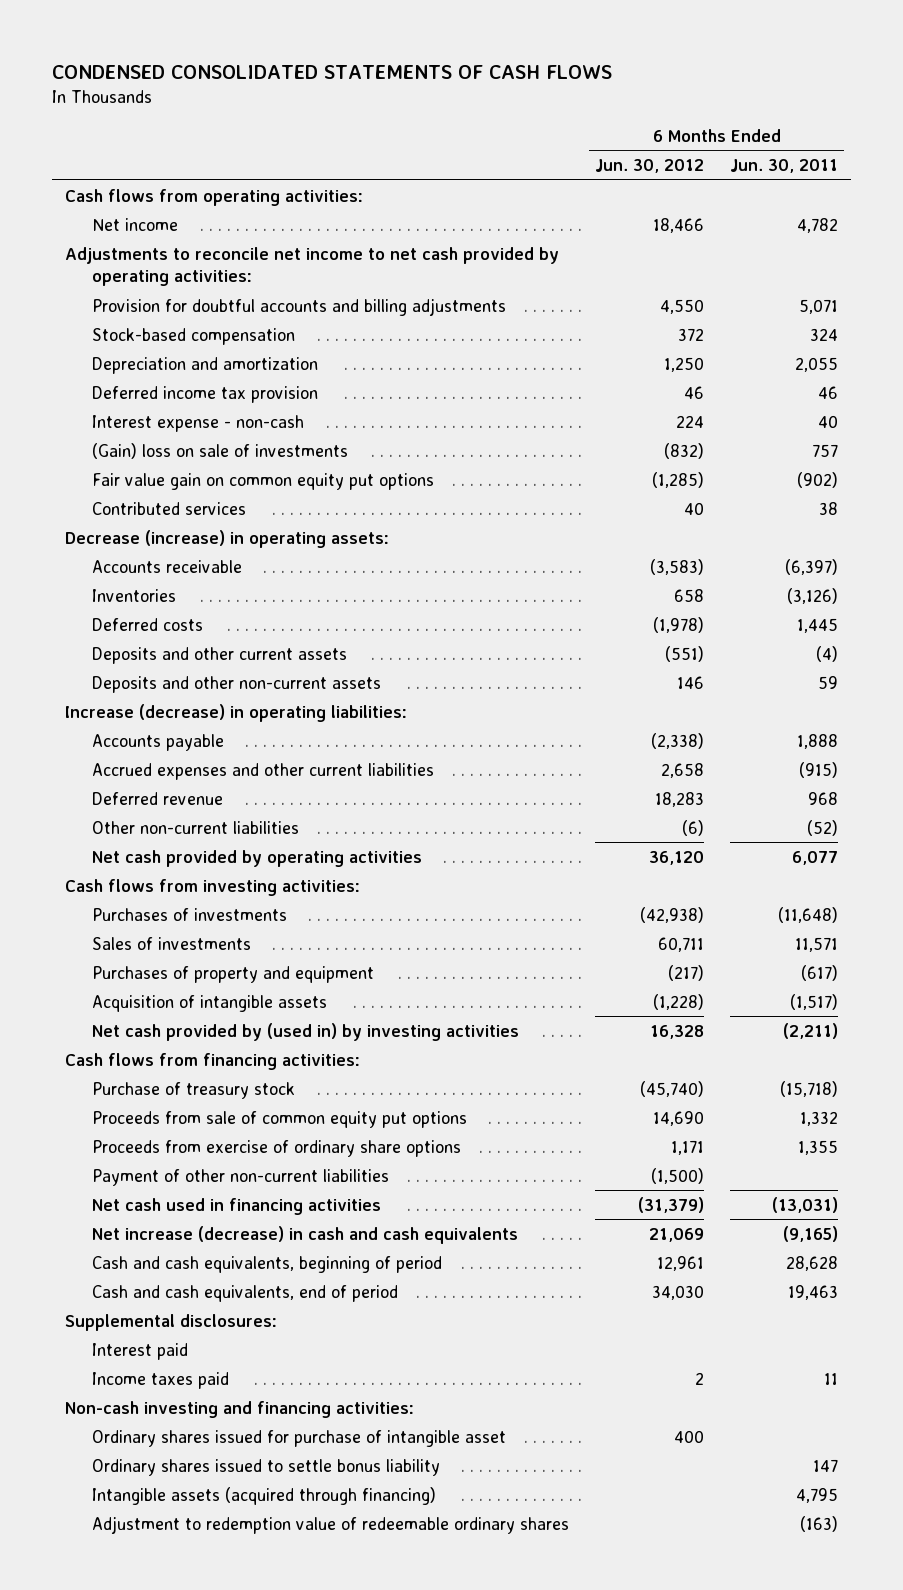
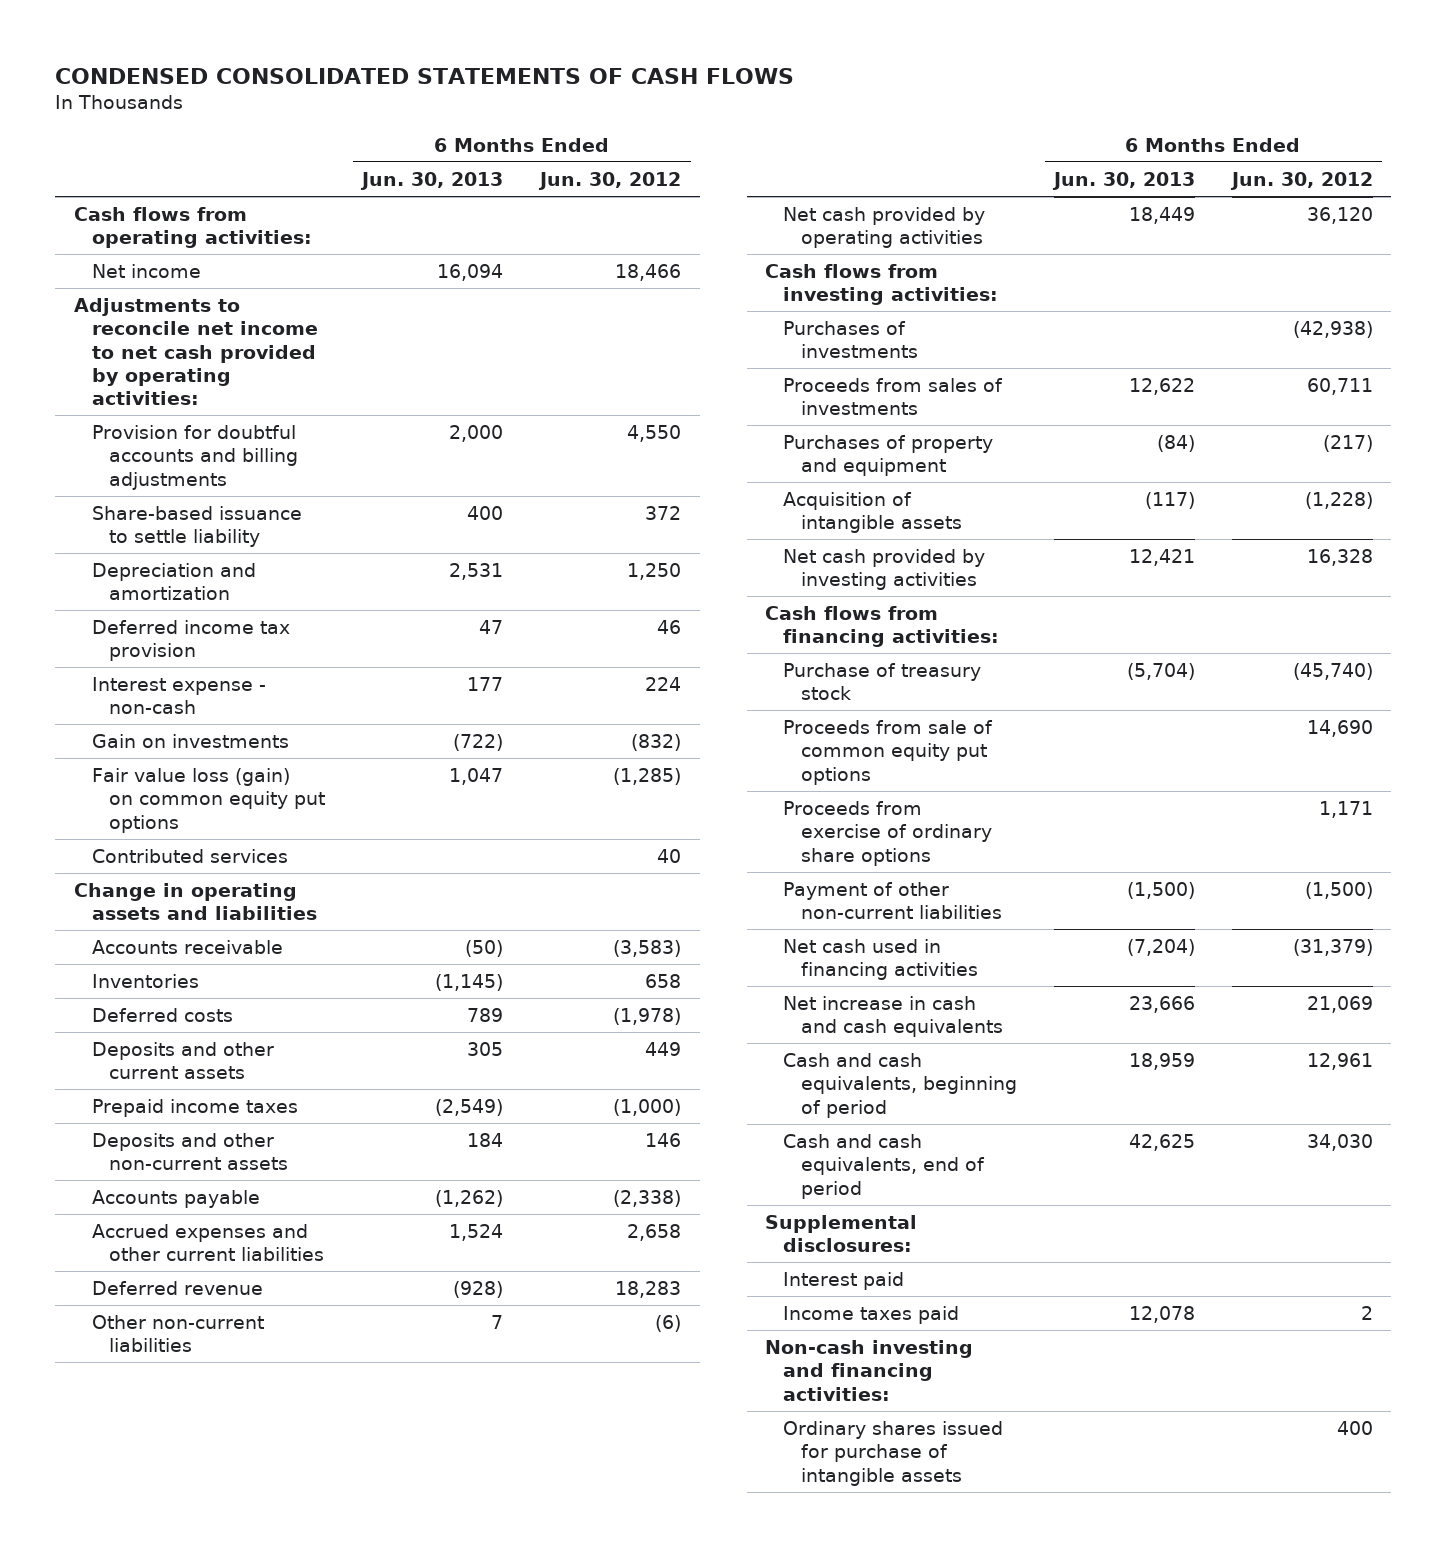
- | 6 Months Ended Jun. 30, 2012 | 6 Months Ended Jun. 30, 2011
+ | 6 Months Ended Jun. 30, 2013 | 6 Months Ended Jun. 30, 2012
- Stock-based compensation | 372 | 324
+ Share-based issuance to settle liability | 400 | 372
- (Gain) loss on sale of investments | (832) | 757
- Fair value gain on common equity put options | (1,285) | (902)
+ Gain on investments | (722) | (832)
+ Fair value loss (gain) on common equity put options | 1,047 | (1,285)
- Decrease (increase) in operating assets:
+ Change in operating assets and liabilities
- Deposits and other current assets | (551) | (4)
+ Deposits and other current assets | 305 | 449
+ Prepaid income taxes | (2,549) | (1,000)
- Increase (decrease) in operating liabilities:
- Sales of investments | 60,711 | 11,571
+ Proceeds from sales of investments | 12,622 | 60,711
- Net cash provided by (used in) by investing activities | 16,328 | (2,211)
+ Net cash provided by investing activities | 12,421 | 16,328
- Net increase (decrease) in cash and cash equivalents | 21,069 | (9,165)
+ Net increase in cash and cash equivalents | 23,666 | 21,069
- Ordinary shares issued for purchase of intangible asset | 400 |
- Ordinary shares issued to settle bonus liability | | 147
- Intangible assets (acquired through financing) | | 4,795
- Adjustment to redemption value of redeemable ordinary shares | | (163)
+ Ordinary shares issued for purchase of intangible assets | | 400

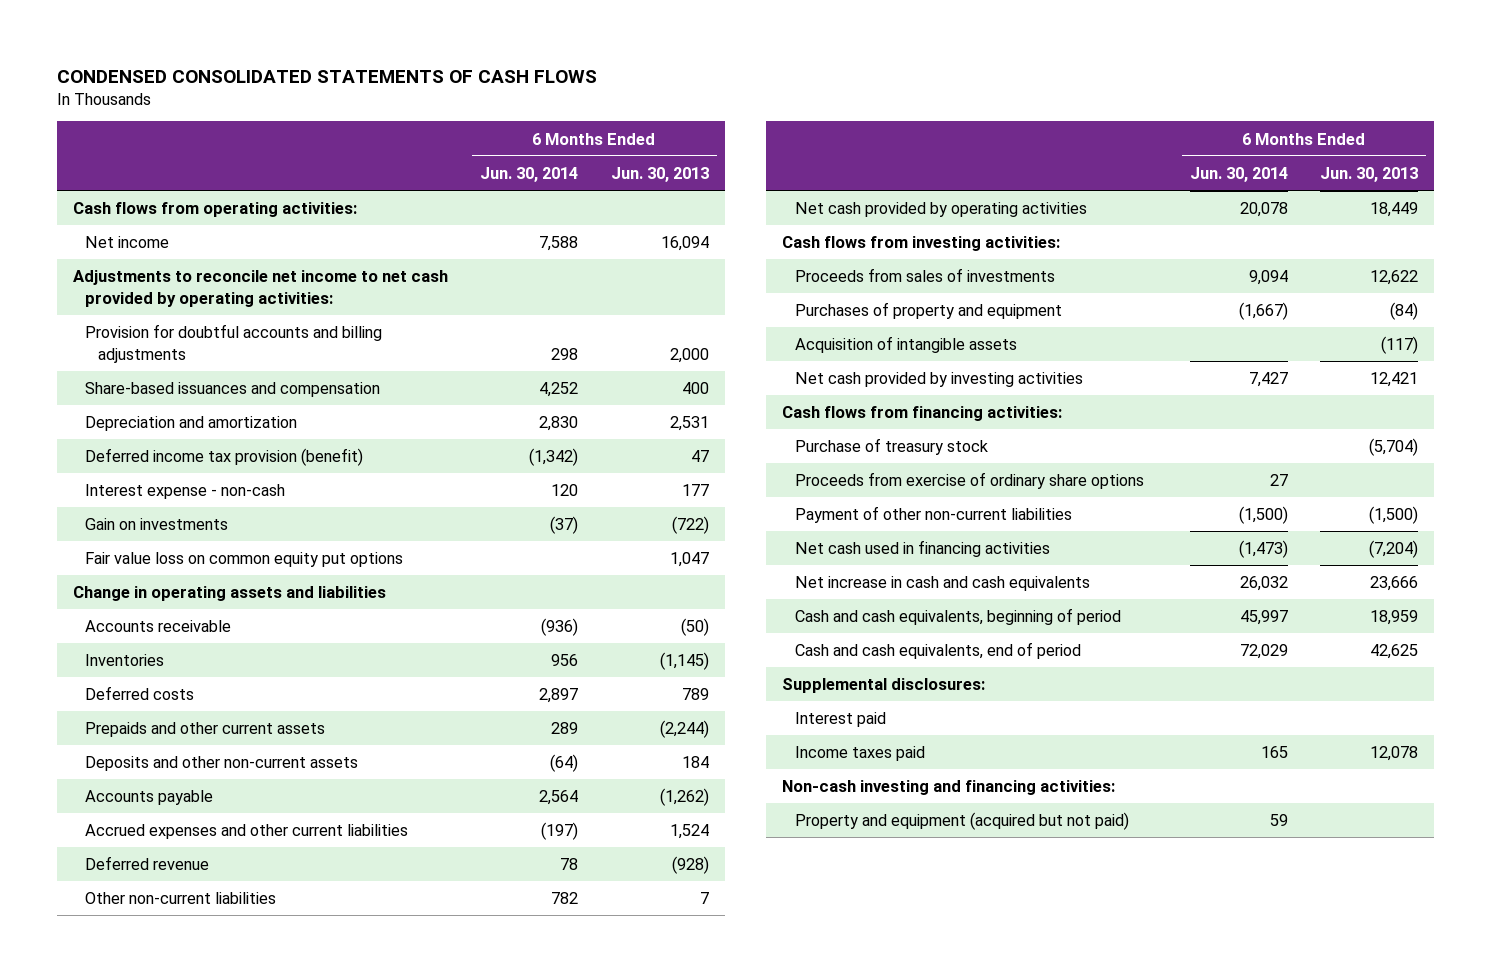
- | 6 Months Ended Jun. 30, 2013 | 6 Months Ended Jun. 30, 2012
+ | 6 Months Ended Jun. 30, 2014 | 6 Months Ended Jun. 30, 2013
- Share-based issuance to settle liability | 400 | 372
+ Share-based issuances and compensation | 4,252 | 400
- Deferred income tax provision | 47 | 46
+ Deferred income tax provision (benefit) | (1,342) | 47
- Fair value loss (gain) on common equity put options | 1,047 | (1,285)
- Contributed services | | 40
+ Fair value loss on common equity put options | | 1,047
- Deposits and other current assets | 305 | 449
- Prepaid income taxes | (2,549) | (1,000)
+ Prepaids and other current assets | 289 | (2,244)
- Purchases of investments | | (42,938)
- Proceeds from sale of common equity put options | | 14,690
- Ordinary shares issued for purchase of intangible assets | | 400
+ Property and equipment (acquired but not paid) | 59 |

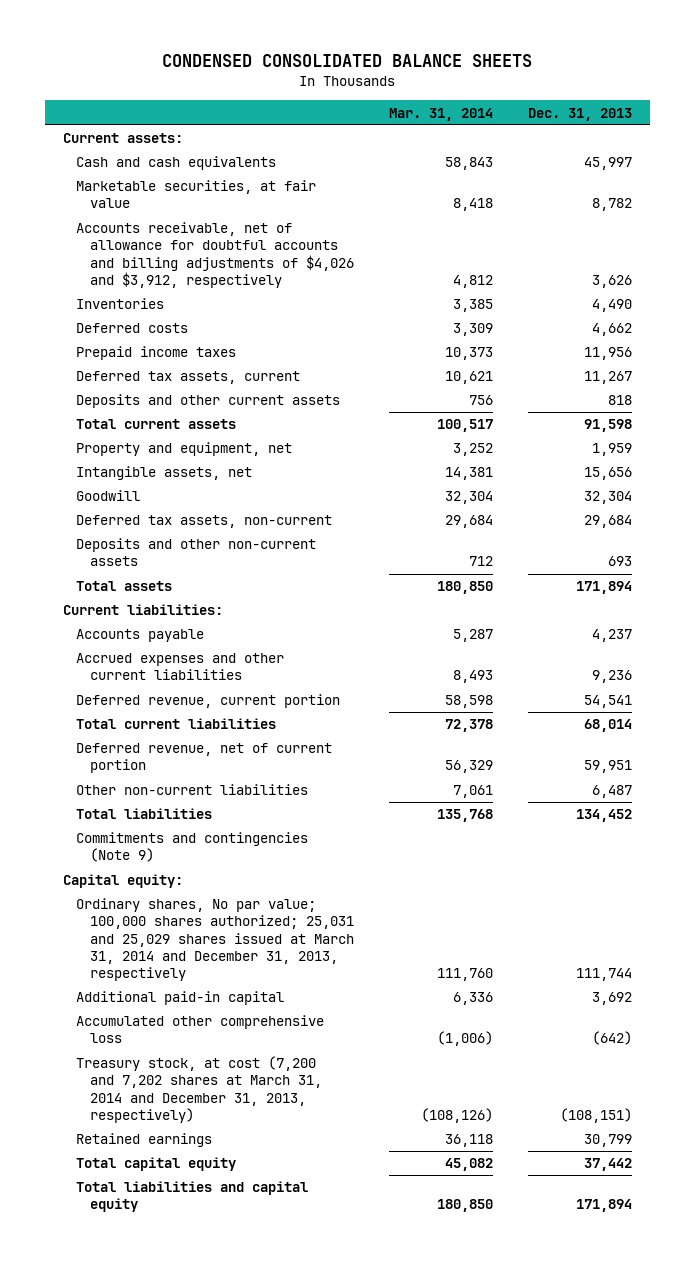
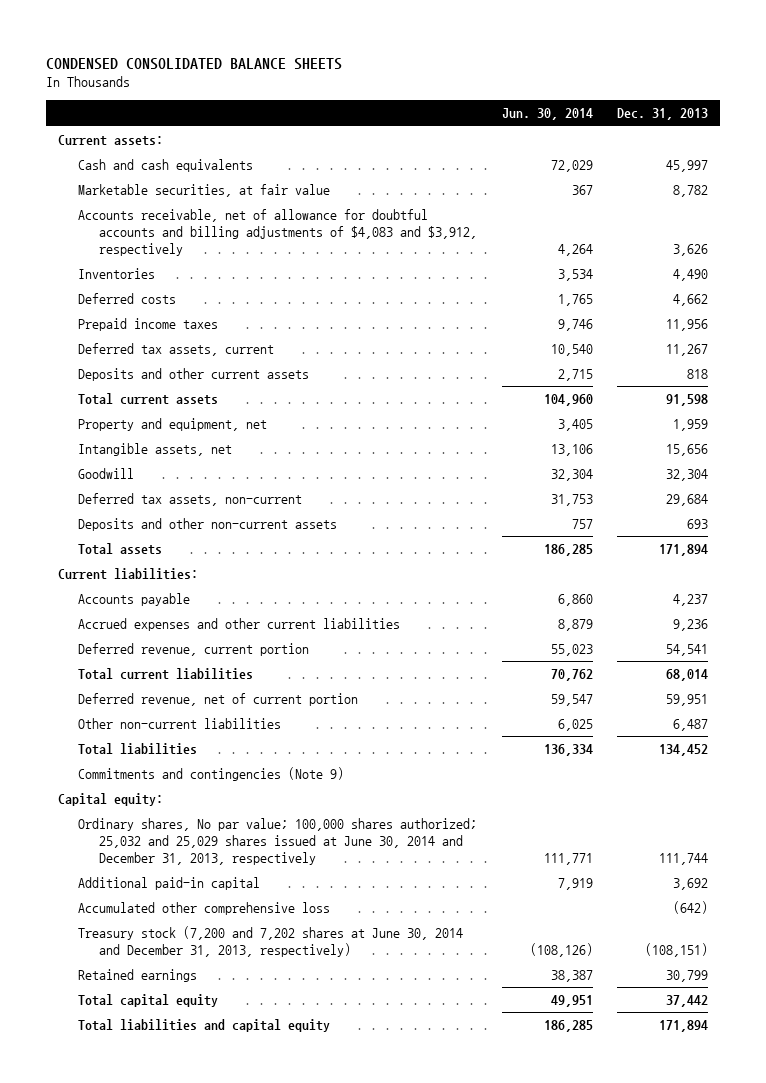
- | Mar. 31, 2014 | Dec. 31, 2013
+ | Jun. 30, 2014 | Dec. 31, 2013
- Accounts receivable, net of allowance for doubtful accounts and billing adjustments of $4,026 and $3,912, respectively | 4,812 | 3,626
+ Accounts receivable, net of allowance for doubtful accounts and billing adjustments of $4,083 and $3,912, respectively | 4,264 | 3,626
- Ordinary shares, No par value; 100,000 shares authorized; 25,031 and 25,029 shares issued at March 31, 2014 and December 31, 2013, respectively | 111,760 | 111,744
+ Ordinary shares, No par value; 100,000 shares authorized; 25,032 and 25,029 shares issued at June 30, 2014 and December 31, 2013, respectively | 111,771 | 111,744
- Treasury stock, at cost (7,200 and 7,202 shares at March 31, 2014 and December 31, 2013, respectively) | (108,126) | (108,151)
+ Treasury stock (7,200 and 7,202 shares at June 30, 2014 and December 31, 2013, respectively) | (108,126) | (108,151)

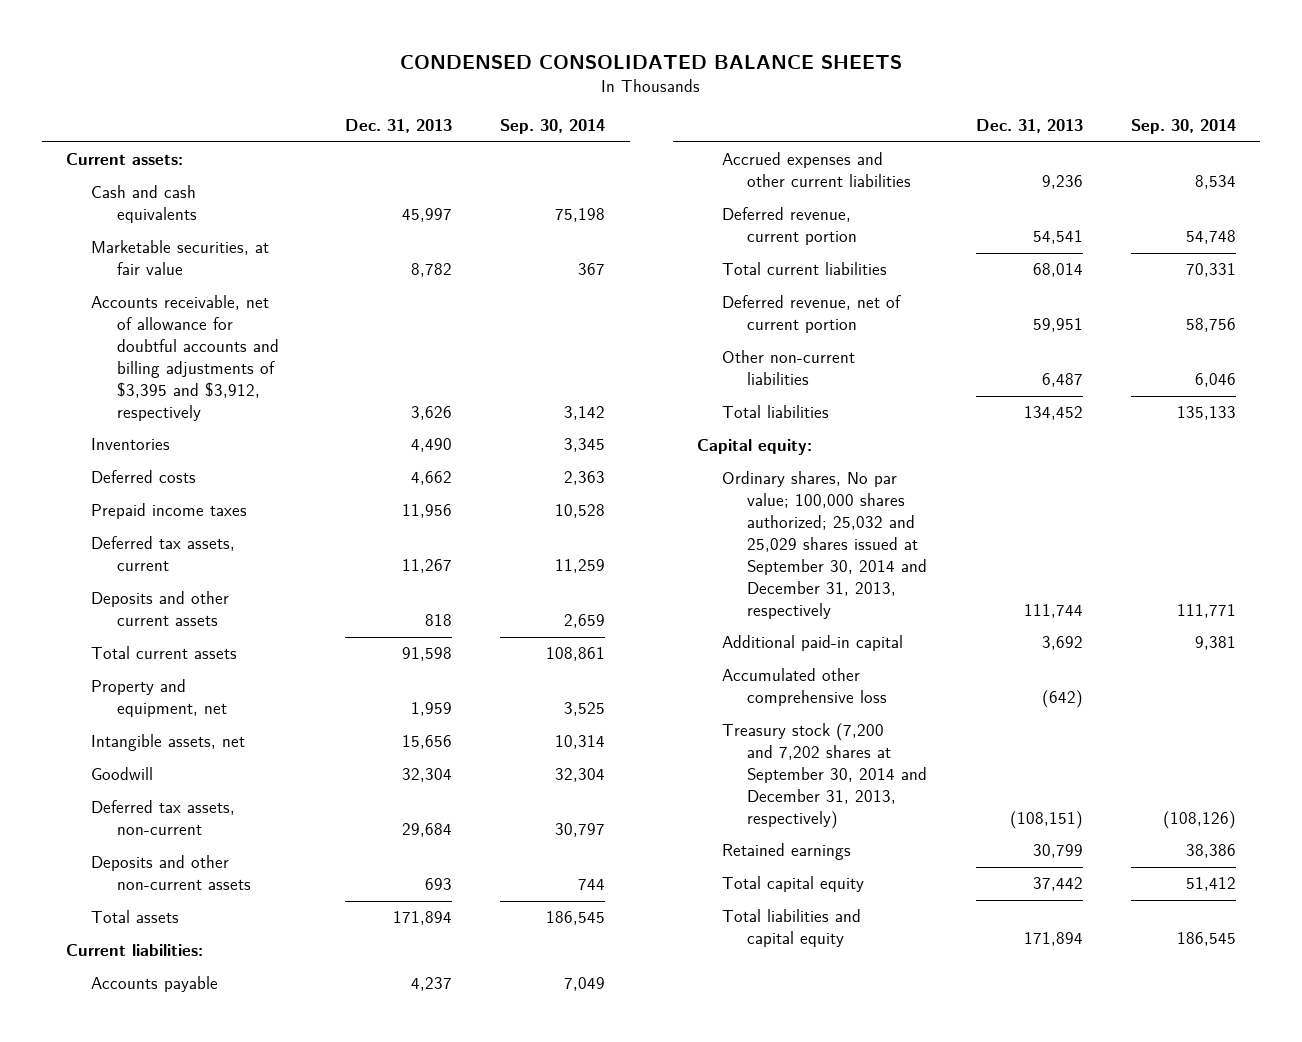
- | Jun. 30, 2014 | Dec. 31, 2013
+ | Dec. 31, 2013 | Sep. 30, 2014
- Accounts receivable, net of allowance for doubtful accounts and billing adjustments of $4,083 and $3,912, respectively | 4,264 | 3,626
+ Accounts receivable, net of allowance for doubtful accounts and billing adjustments of $3,395 and $3,912, respectively | 3,626 | 3,142
- Commitments and contingencies (Note 9)
- Ordinary shares, No par value; 100,000 shares authorized; 25,032 and 25,029 shares issued at June 30, 2014 and December 31, 2013, respectively | 111,771 | 111,744
+ Ordinary shares, No par value; 100,000 shares authorized; 25,032 and 25,029 shares issued at September 30, 2014 and December 31, 2013, respectively | 111,744 | 111,771
- Treasury stock (7,200 and 7,202 shares at June 30, 2014 and December 31, 2013, respectively) | (108,126) | (108,151)
+ Treasury stock (7,200 and 7,202 shares at September 30, 2014 and December 31, 2013, respectively) | (108,151) | (108,126)

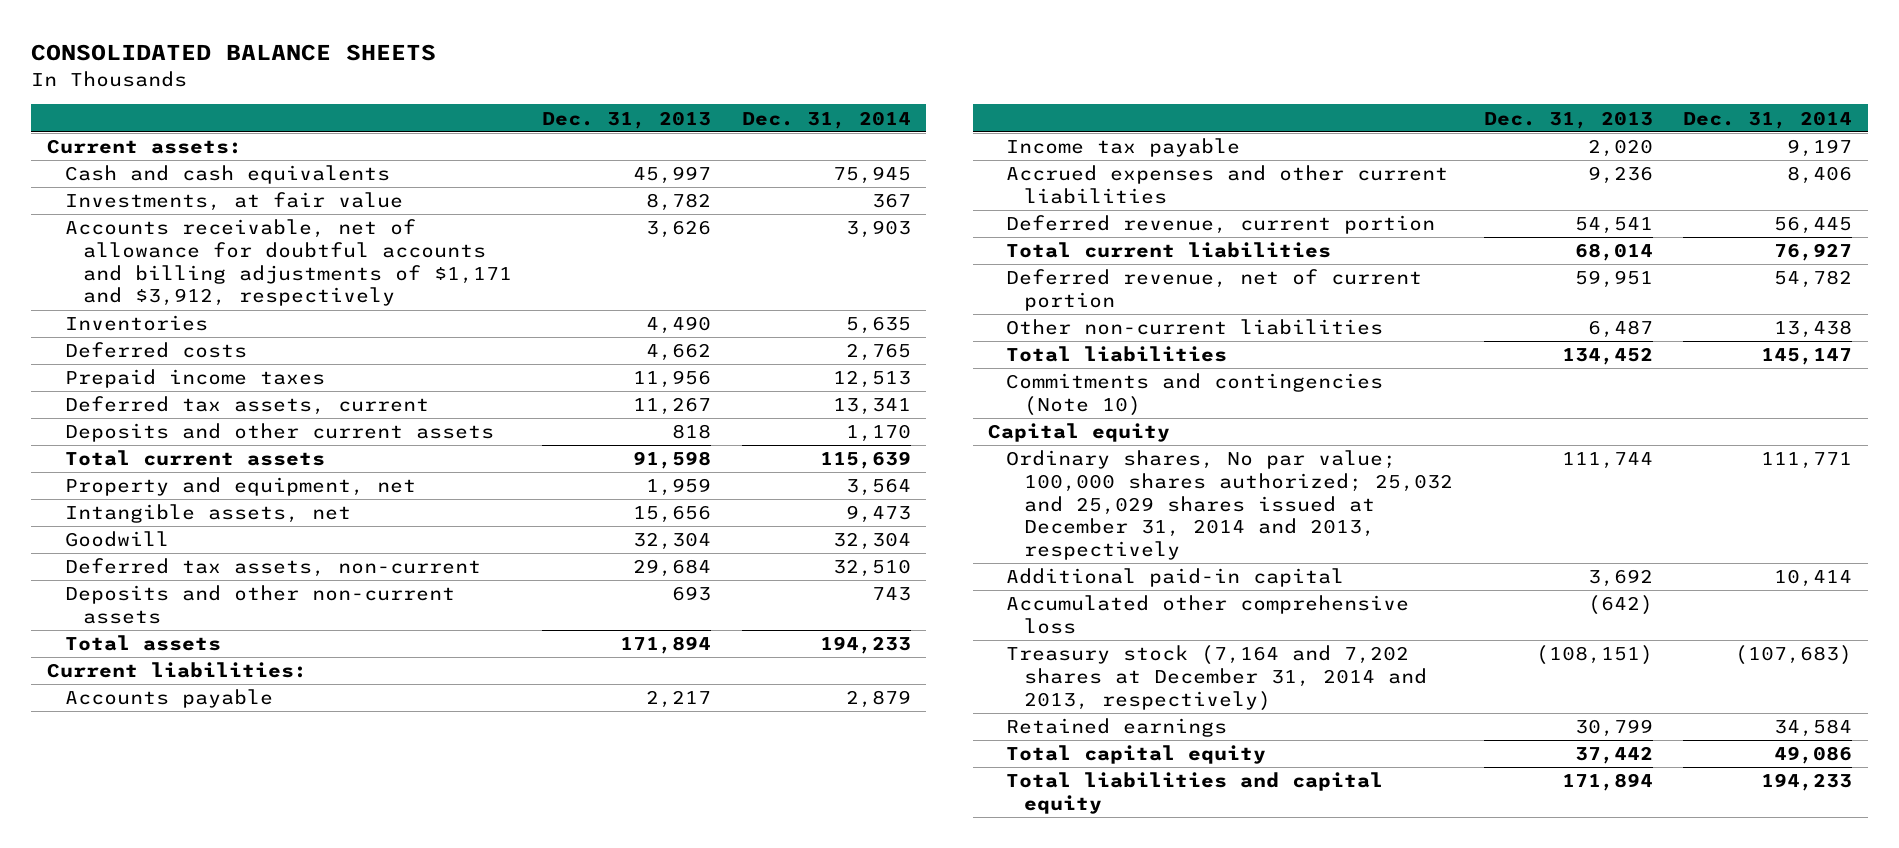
- CONDENSED CONSOLIDATED BALANCE SHEETS
+ CONSOLIDATED BALANCE SHEETS
- | Dec. 31, 2013 | Sep. 30, 2014
+ | Dec. 31, 2013 | Dec. 31, 2014
- Marketable securities, at fair value | 8,782 | 367
- Accounts receivable, net of allowance for doubtful accounts and billing adjustments of $3,395 and $3,912, respectively | 3,626 | 3,142
+ Investments, at fair value | 8,782 | 367
+ Accounts receivable, net of allowance for doubtful accounts and billing adjustments of $1,171 and $3,912, respectively | 3,626 | 3,903
- Accounts payable | 4,237 | 7,049
+ Accounts payable | 2,217 | 2,879
+ Income tax payable | 2,020 | 9,197
- Capital equity:
- Ordinary shares, No par value; 100,000 shares authorized; 25,032 and 25,029 shares issued at September 30, 2014 and December 31, 2013, respectively | 111,744 | 111,771
+ Commitments and contingencies (Note 10)
+ Capital equity
+ Ordinary shares, No par value; 100,000 shares authorized; 25,032 and 25,029 shares issued at December 31, 2014 and 2013, respectively | 111,744 | 111,771
- Treasury stock (7,200 and 7,202 shares at September 30, 2014 and December 31, 2013, respectively) | (108,151) | (108,126)
+ Treasury stock (7,164 and 7,202 shares at December 31, 2014 and 2013, respectively) | (108,151) | (107,683)

